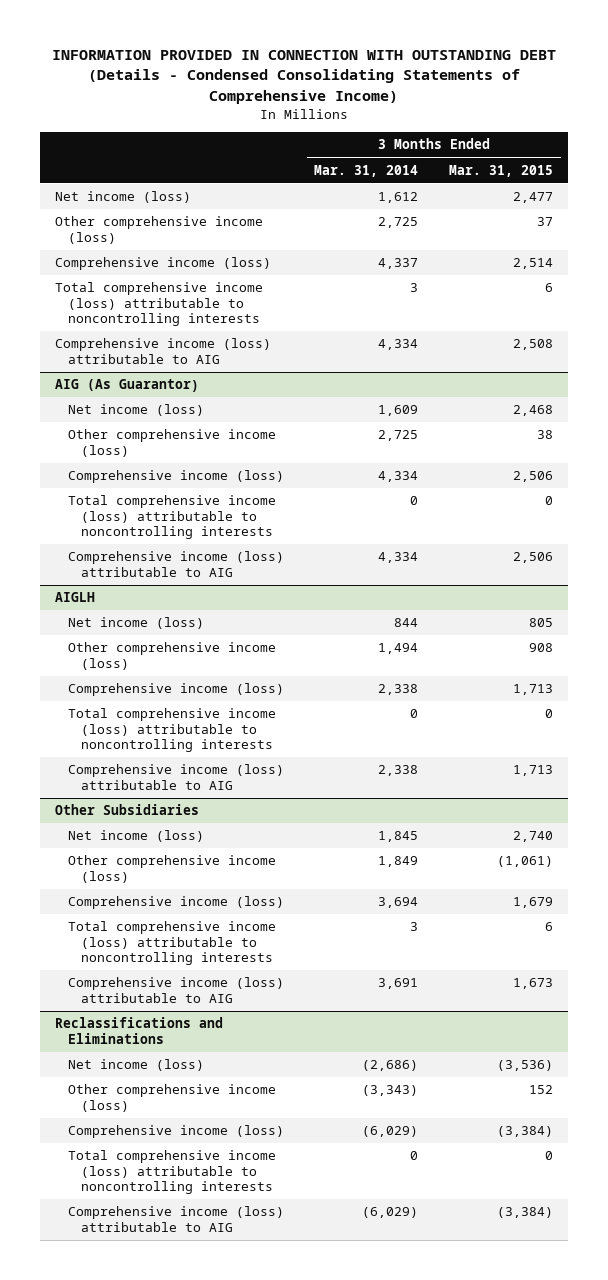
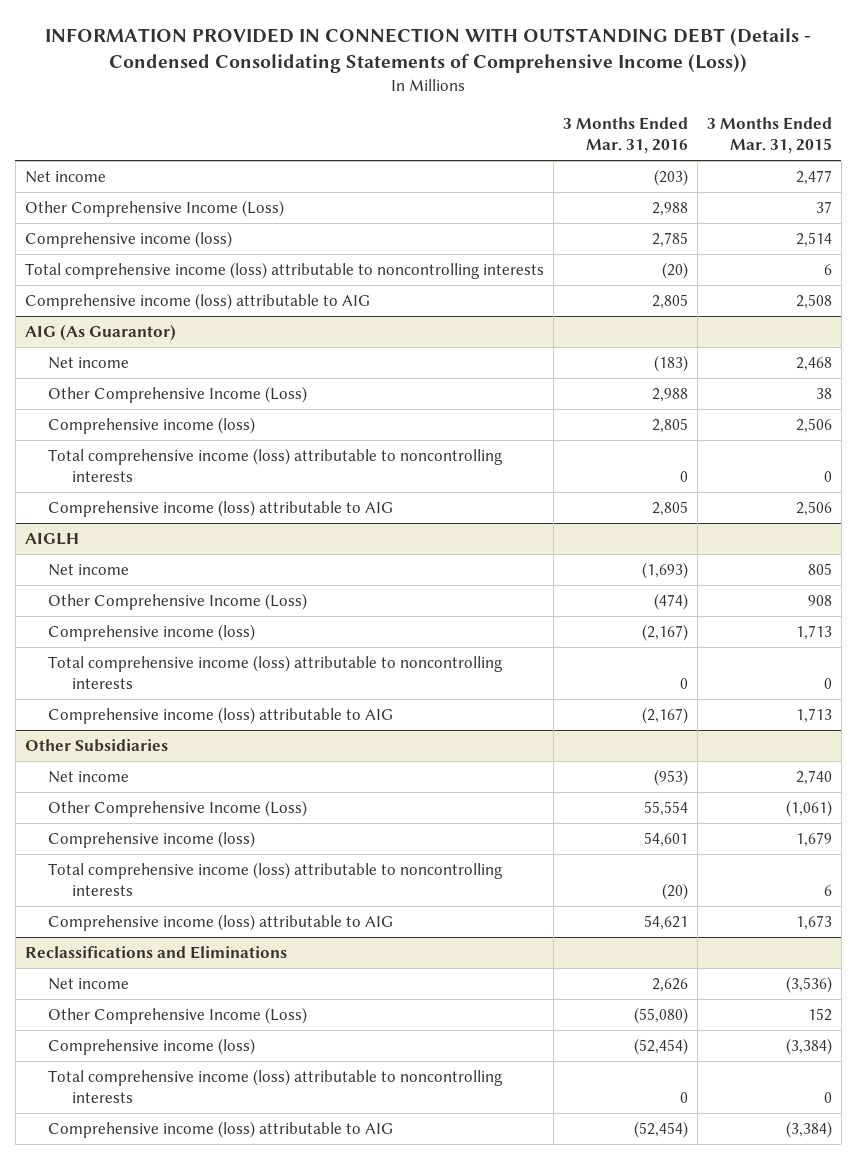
- INFORMATION PROVIDED IN CONNECTION WITH OUTSTANDING DEBT (Details - Condensed Consolidating Statements of Comprehensive Income)
+ INFORMATION PROVIDED IN CONNECTION WITH OUTSTANDING DEBT (Details - Condensed Consolidating Statements of Comprehensive Income (Loss))
- | 3 Months Ended Mar. 31, 2014 | 3 Months Ended Mar. 31, 2015
+ | 3 Months Ended Mar. 31, 2016 | 3 Months Ended Mar. 31, 2015
- Net income (loss) | 1,612 | 2,477
- Other comprehensive income (loss) | 2,725 | 37
+ Net income | (203) | 2,477
+ Other Comprehensive Income (Loss) | 2,988 | 37
@ AIG (As Guarantor)
- Net income (loss) | 1,609 | 2,468
- Other comprehensive income (loss) | 2,725 | 38
+ Net income | (183) | 2,468
+ Other Comprehensive Income (Loss) | 2,988 | 38
@ AIGLH
- Net income (loss) | 844 | 805
- Other comprehensive income (loss) | 1,494 | 908
+ Net income | (1,693) | 805
+ Other Comprehensive Income (Loss) | (474) | 908
@ Other Subsidiaries
- Net income (loss) | 1,845 | 2,740
- Other comprehensive income (loss) | 1,849 | (1,061)
+ Net income | (953) | 2,740
+ Other Comprehensive Income (Loss) | 55,554 | (1,061)
@ Reclassifications and Eliminations
- Net income (loss) | (2,686) | (3,536)
- Other comprehensive income (loss) | (3,343) | 152
+ Net income | 2,626 | (3,536)
+ Other Comprehensive Income (Loss) | (55,080) | 152

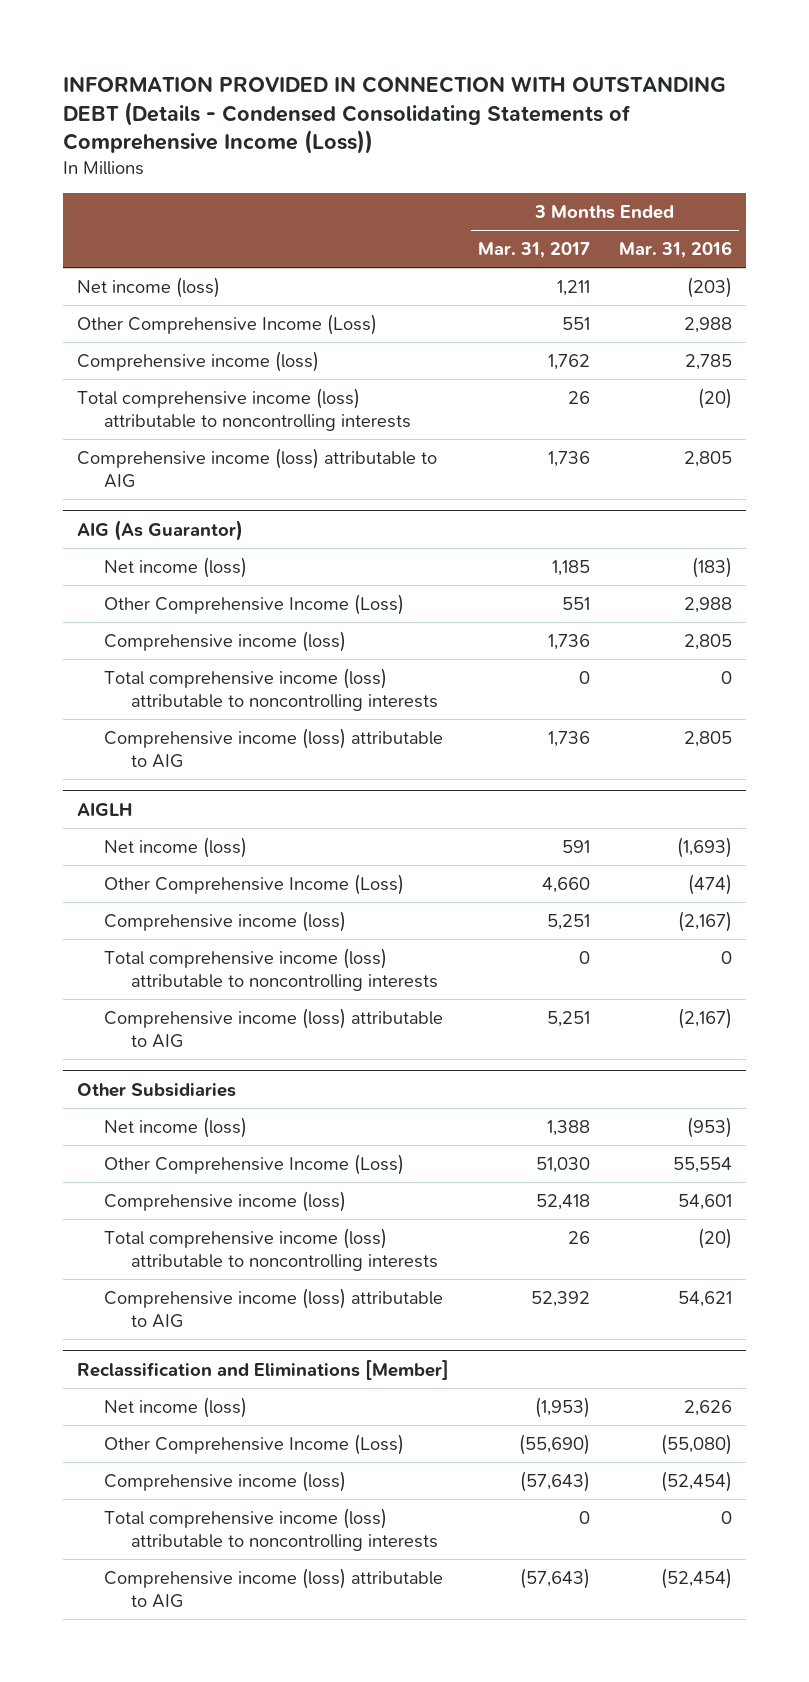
- | 3 Months Ended Mar. 31, 2016 | 3 Months Ended Mar. 31, 2015
+ | 3 Months Ended Mar. 31, 2017 | 3 Months Ended Mar. 31, 2016
- Net income | (203) | 2,477
+ Net income (loss) | 1,211 | (203)
@ AIG (As Guarantor)
- Net income | (183) | 2,468
+ Net income (loss) | 1,185 | (183)
@ AIGLH
- Net income | (1,693) | 805
+ Net income (loss) | 591 | (1,693)
@ Other Subsidiaries
- Net income | (953) | 2,740
+ Net income (loss) | 1,388 | (953)
- Reclassifications and Eliminations
- Net income | 2,626 | (3,536)
+ Reclassification and Eliminations [Member]
+ Net income (loss) | (1,953) | 2,626

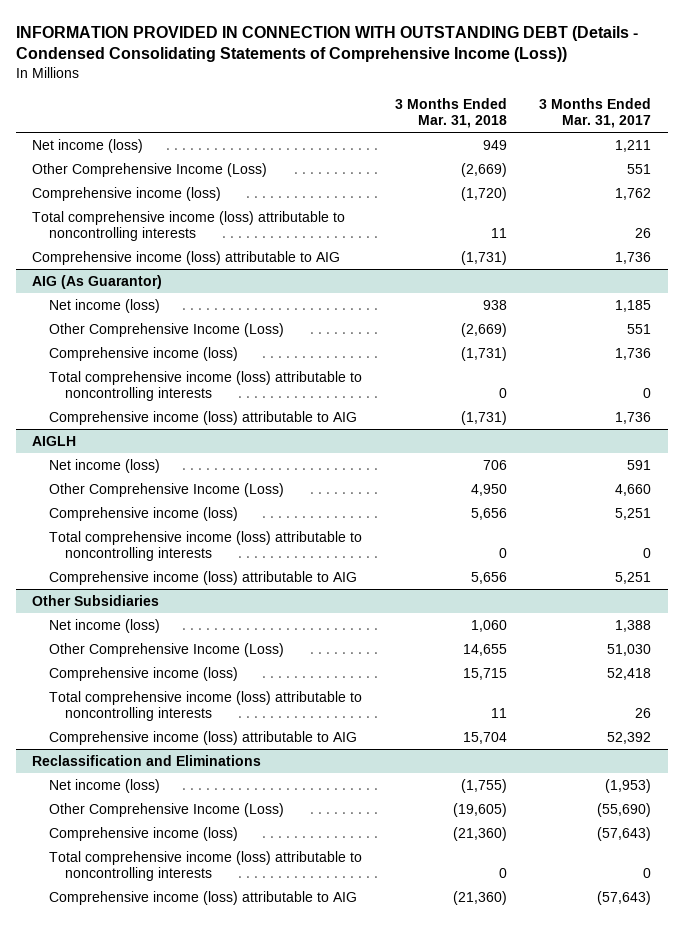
- | 3 Months Ended Mar. 31, 2017 | 3 Months Ended Mar. 31, 2016
+ | 3 Months Ended Mar. 31, 2018 | 3 Months Ended Mar. 31, 2017
- Reclassification and Eliminations [Member]
+ Reclassification and Eliminations

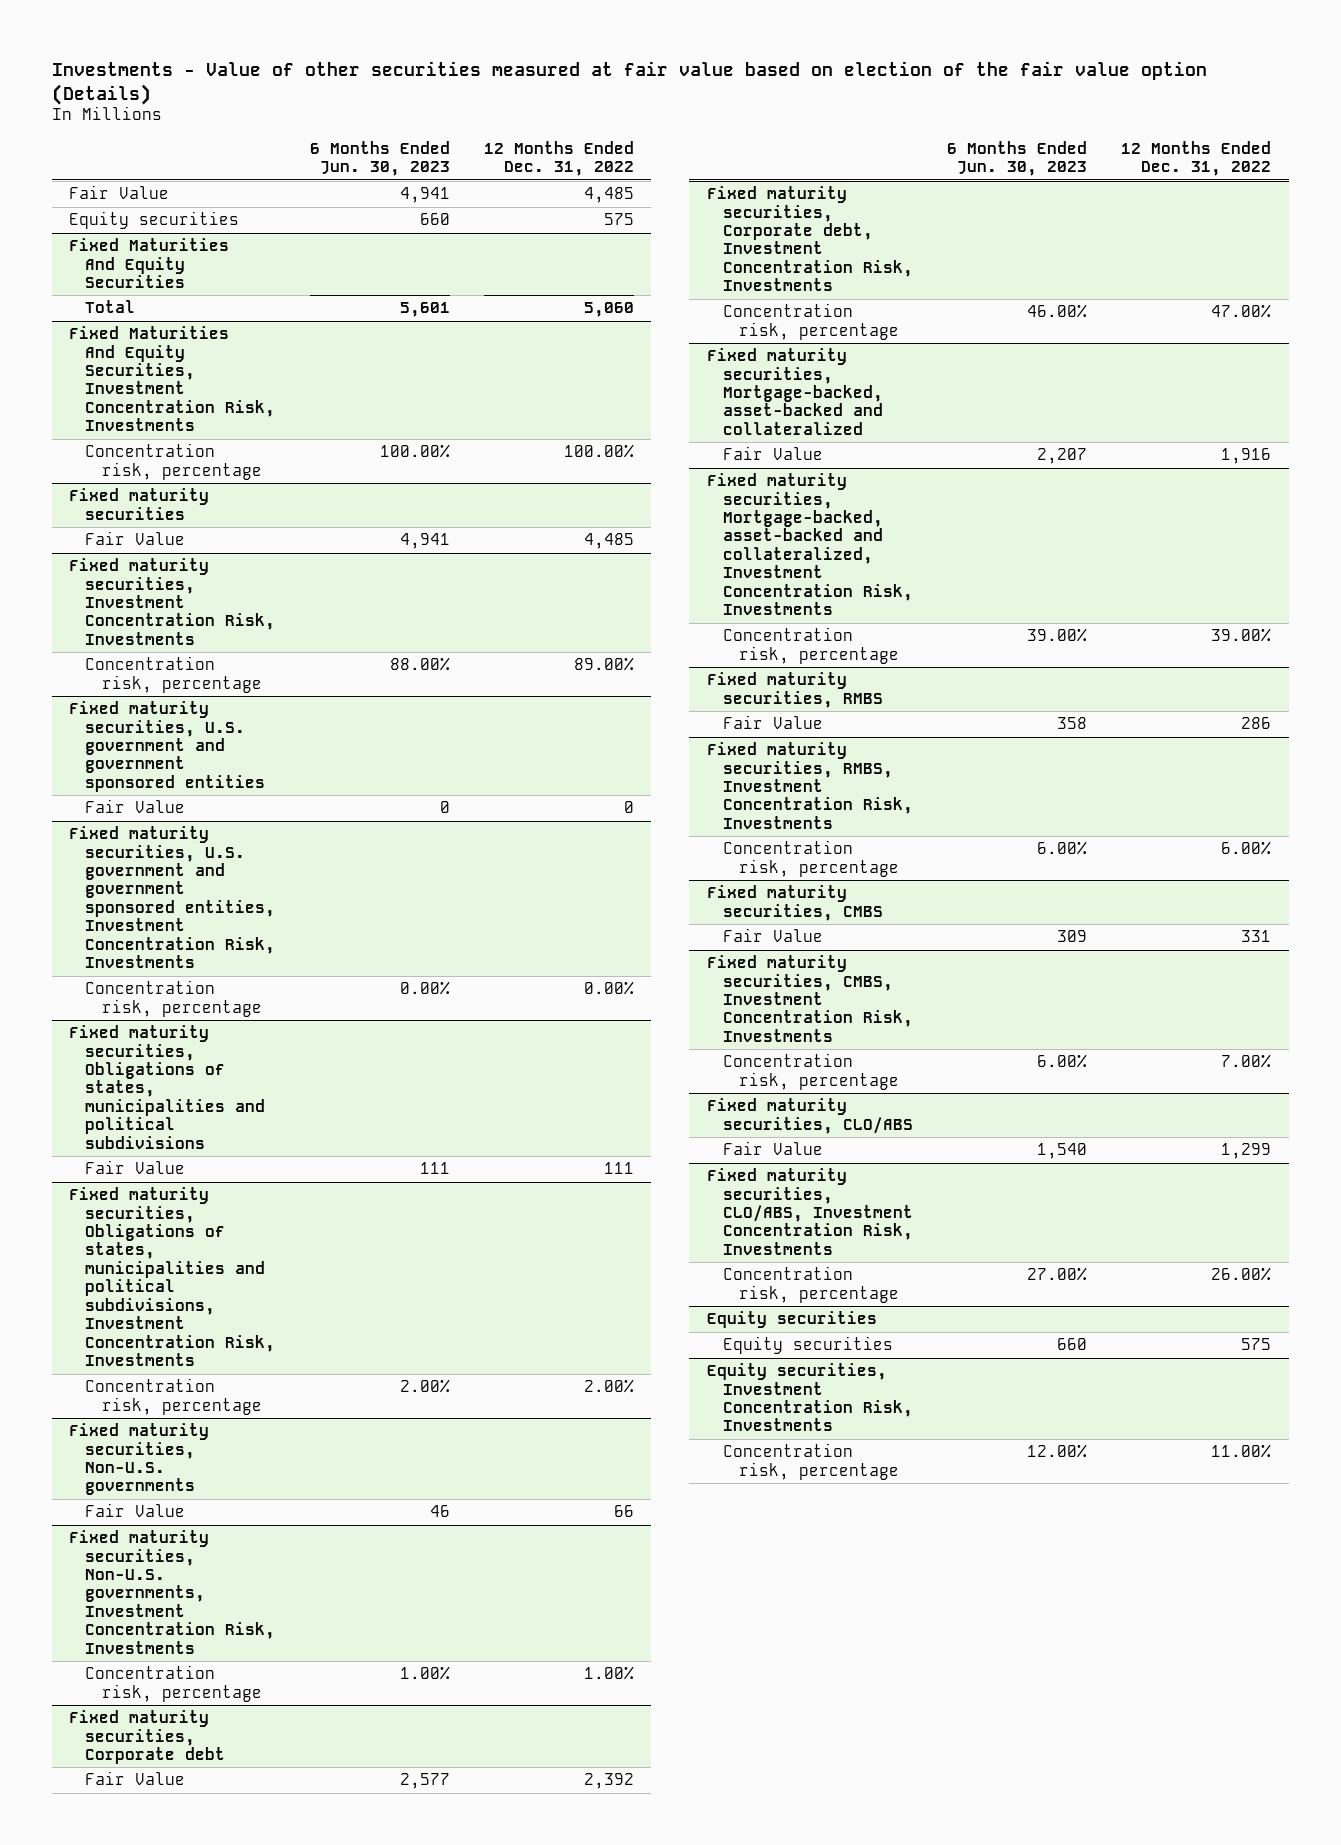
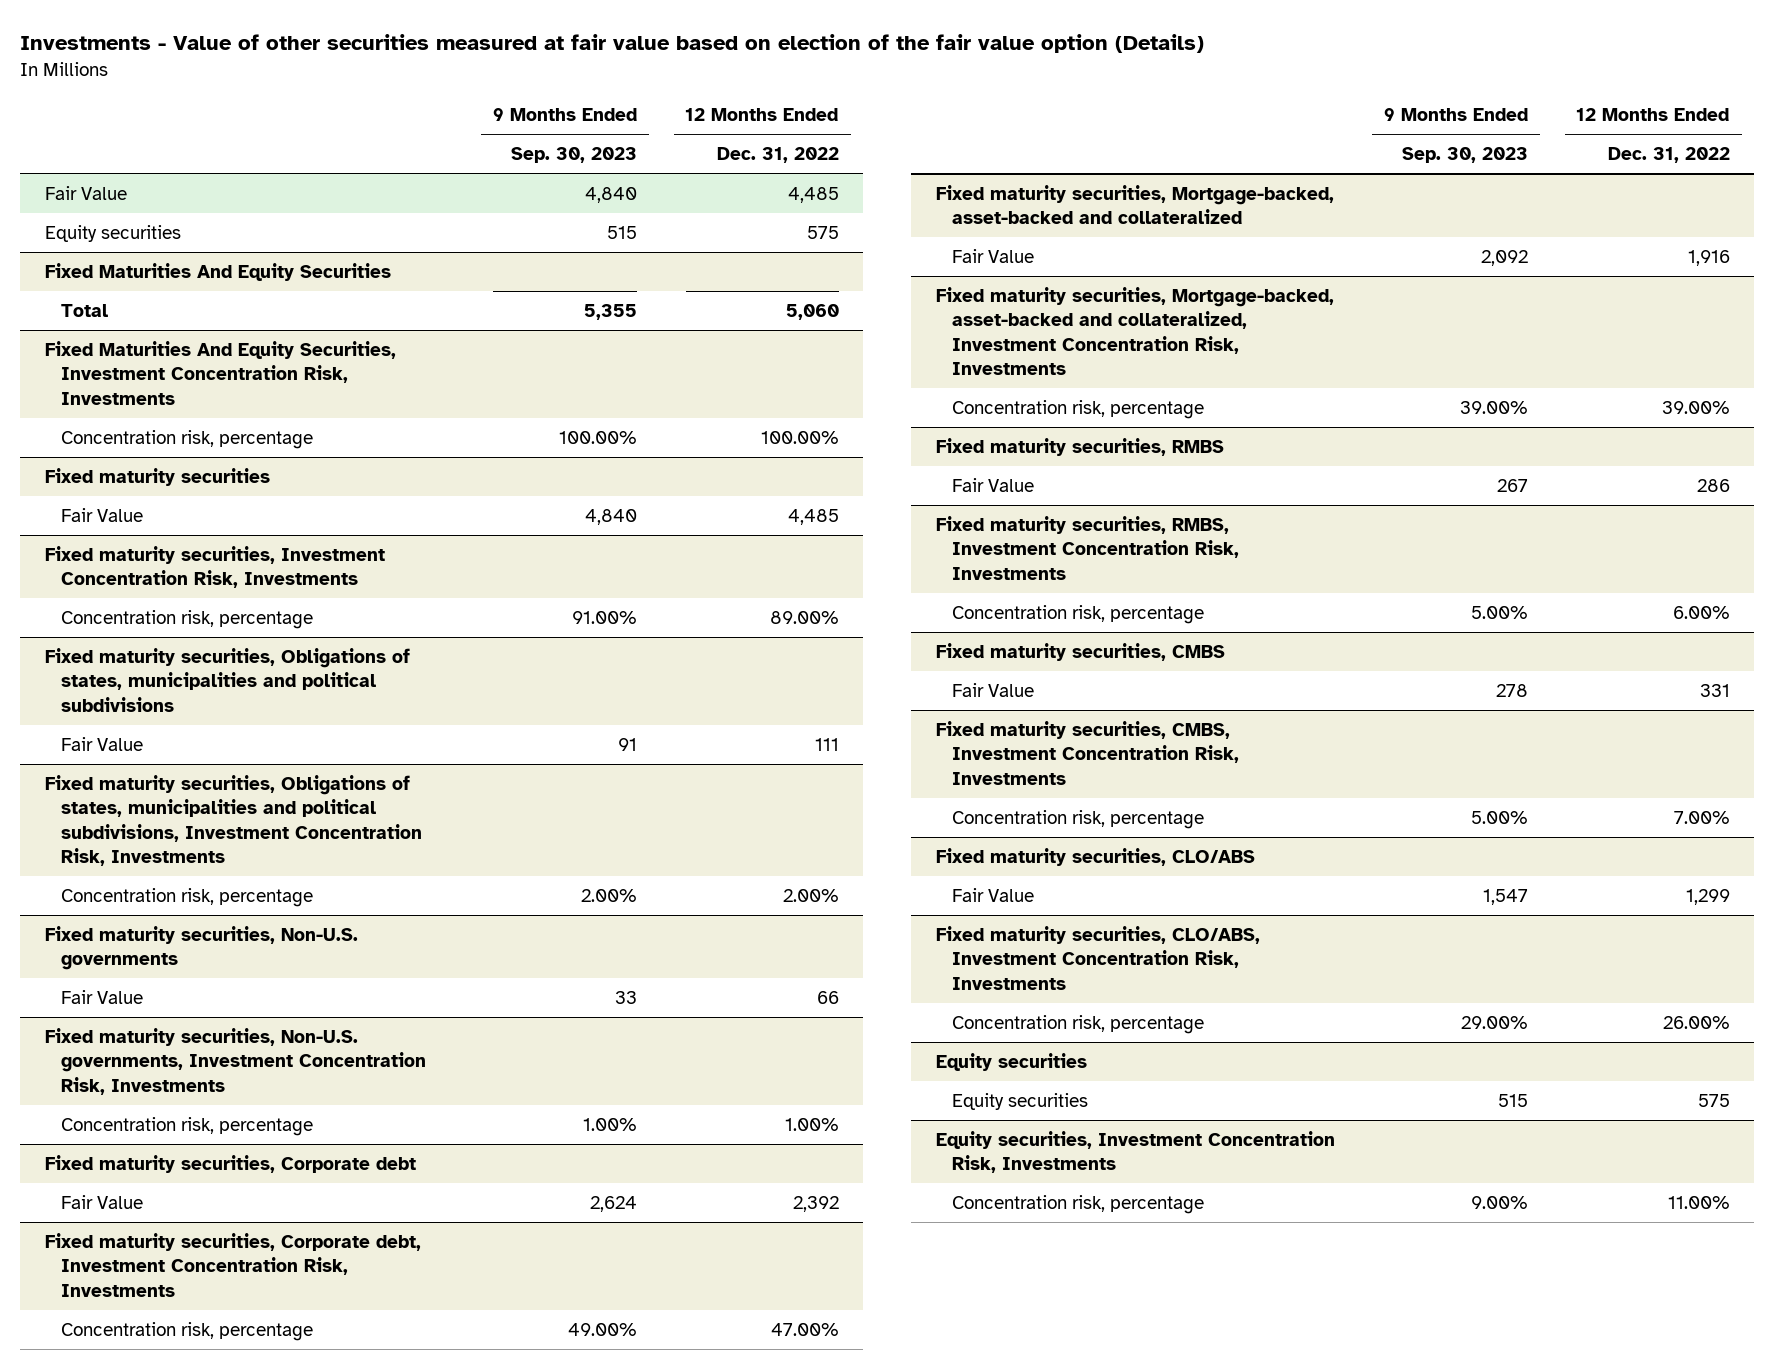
- | 6 Months Ended Jun. 30, 2023 | 12 Months Ended Dec. 31, 2022
+ | 9 Months Ended Sep. 30, 2023 | 12 Months Ended Dec. 31, 2022
- Fixed maturity securities, U.S. government and government sponsored entities
- Fair Value | 0 | 0
- Fixed maturity securities, U.S. government and government sponsored entities, Investment Concentration Risk, Investments
- Concentration risk, percentage | 0.00% | 0.00%

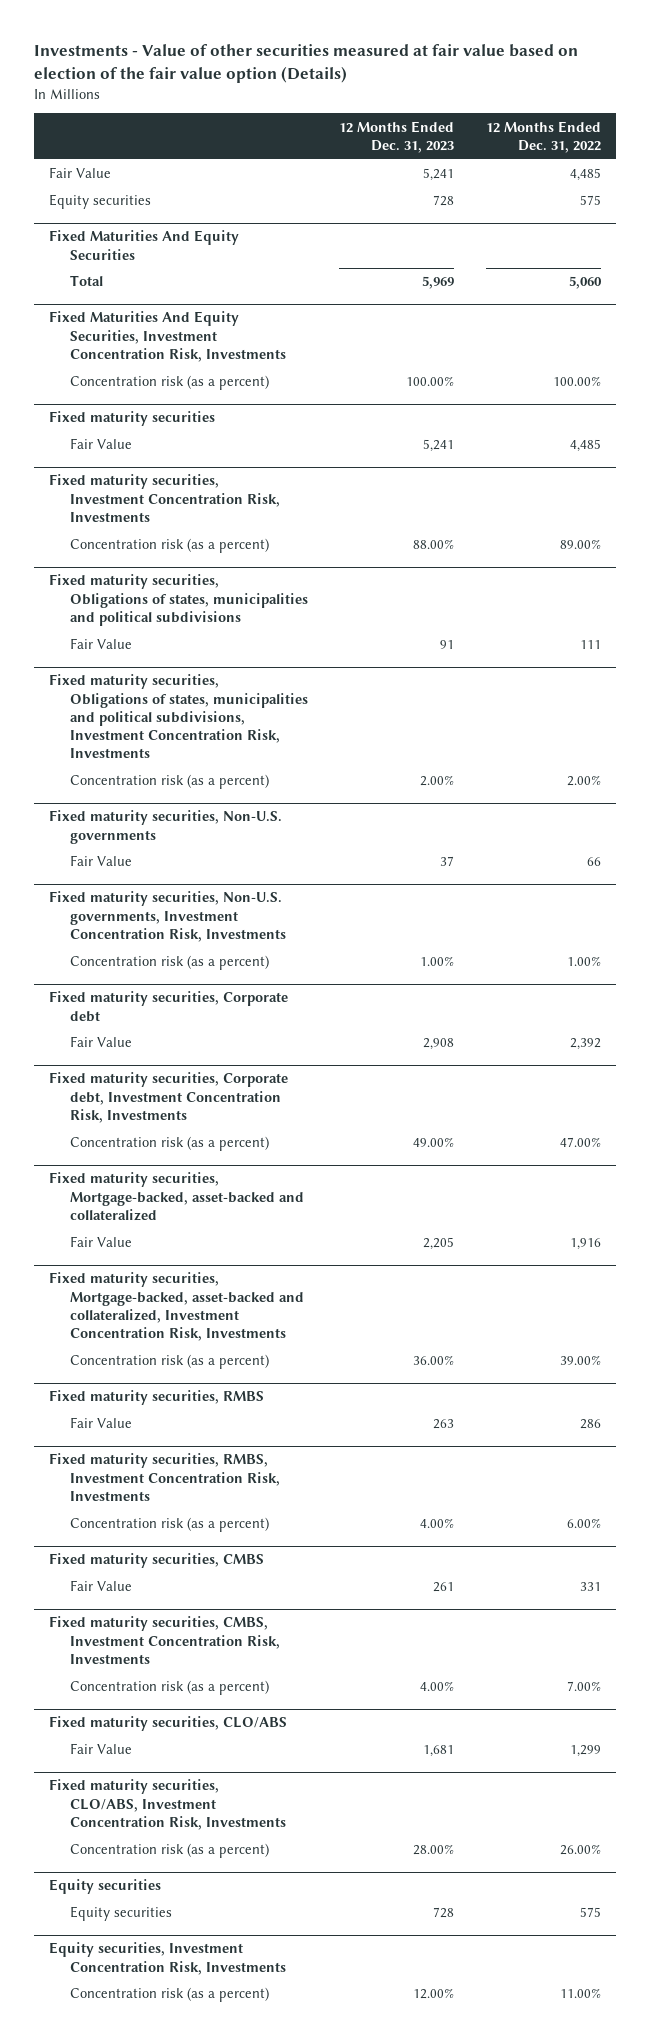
- | 9 Months Ended Sep. 30, 2023 | 12 Months Ended Dec. 31, 2022
+ | 12 Months Ended Dec. 31, 2023 | 12 Months Ended Dec. 31, 2022
@ Fixed Maturities And Equity Securities, Investment Concentration Risk, Investments
- Concentration risk, percentage | 100.00% | 100.00%
+ Concentration risk (as a percent) | 100.00% | 100.00%
@ Fixed maturity securities, Investment Concentration Risk, Investments
- Concentration risk, percentage | 91.00% | 89.00%
+ Concentration risk (as a percent) | 88.00% | 89.00%
@ Fixed maturity securities, Obligations of states, municipalities and political subdivisions, Investment Concentration Risk, Investments
- Concentration risk, percentage | 2.00% | 2.00%
+ Concentration risk (as a percent) | 2.00% | 2.00%
@ Fixed maturity securities, Non-U.S. governments, Investment Concentration Risk, Investments
- Concentration risk, percentage | 1.00% | 1.00%
+ Concentration risk (as a percent) | 1.00% | 1.00%
@ Fixed maturity securities, Corporate debt, Investment Concentration Risk, Investments
- Concentration risk, percentage | 49.00% | 47.00%
+ Concentration risk (as a percent) | 49.00% | 47.00%
@ Fixed maturity securities, Mortgage-backed, asset-backed and collateralized, Investment Concentration Risk, Investments
- Concentration risk, percentage | 39.00% | 39.00%
+ Concentration risk (as a percent) | 36.00% | 39.00%
@ Fixed maturity securities, RMBS, Investment Concentration Risk, Investments
- Concentration risk, percentage | 5.00% | 6.00%
+ Concentration risk (as a percent) | 4.00% | 6.00%
@ Fixed maturity securities, CMBS, Investment Concentration Risk, Investments
- Concentration risk, percentage | 5.00% | 7.00%
+ Concentration risk (as a percent) | 4.00% | 7.00%
@ Fixed maturity securities, CLO/ABS, Investment Concentration Risk, Investments
- Concentration risk, percentage | 29.00% | 26.00%
+ Concentration risk (as a percent) | 28.00% | 26.00%
@ Equity securities, Investment Concentration Risk, Investments
- Concentration risk, percentage | 9.00% | 11.00%
+ Concentration risk (as a percent) | 12.00% | 11.00%

